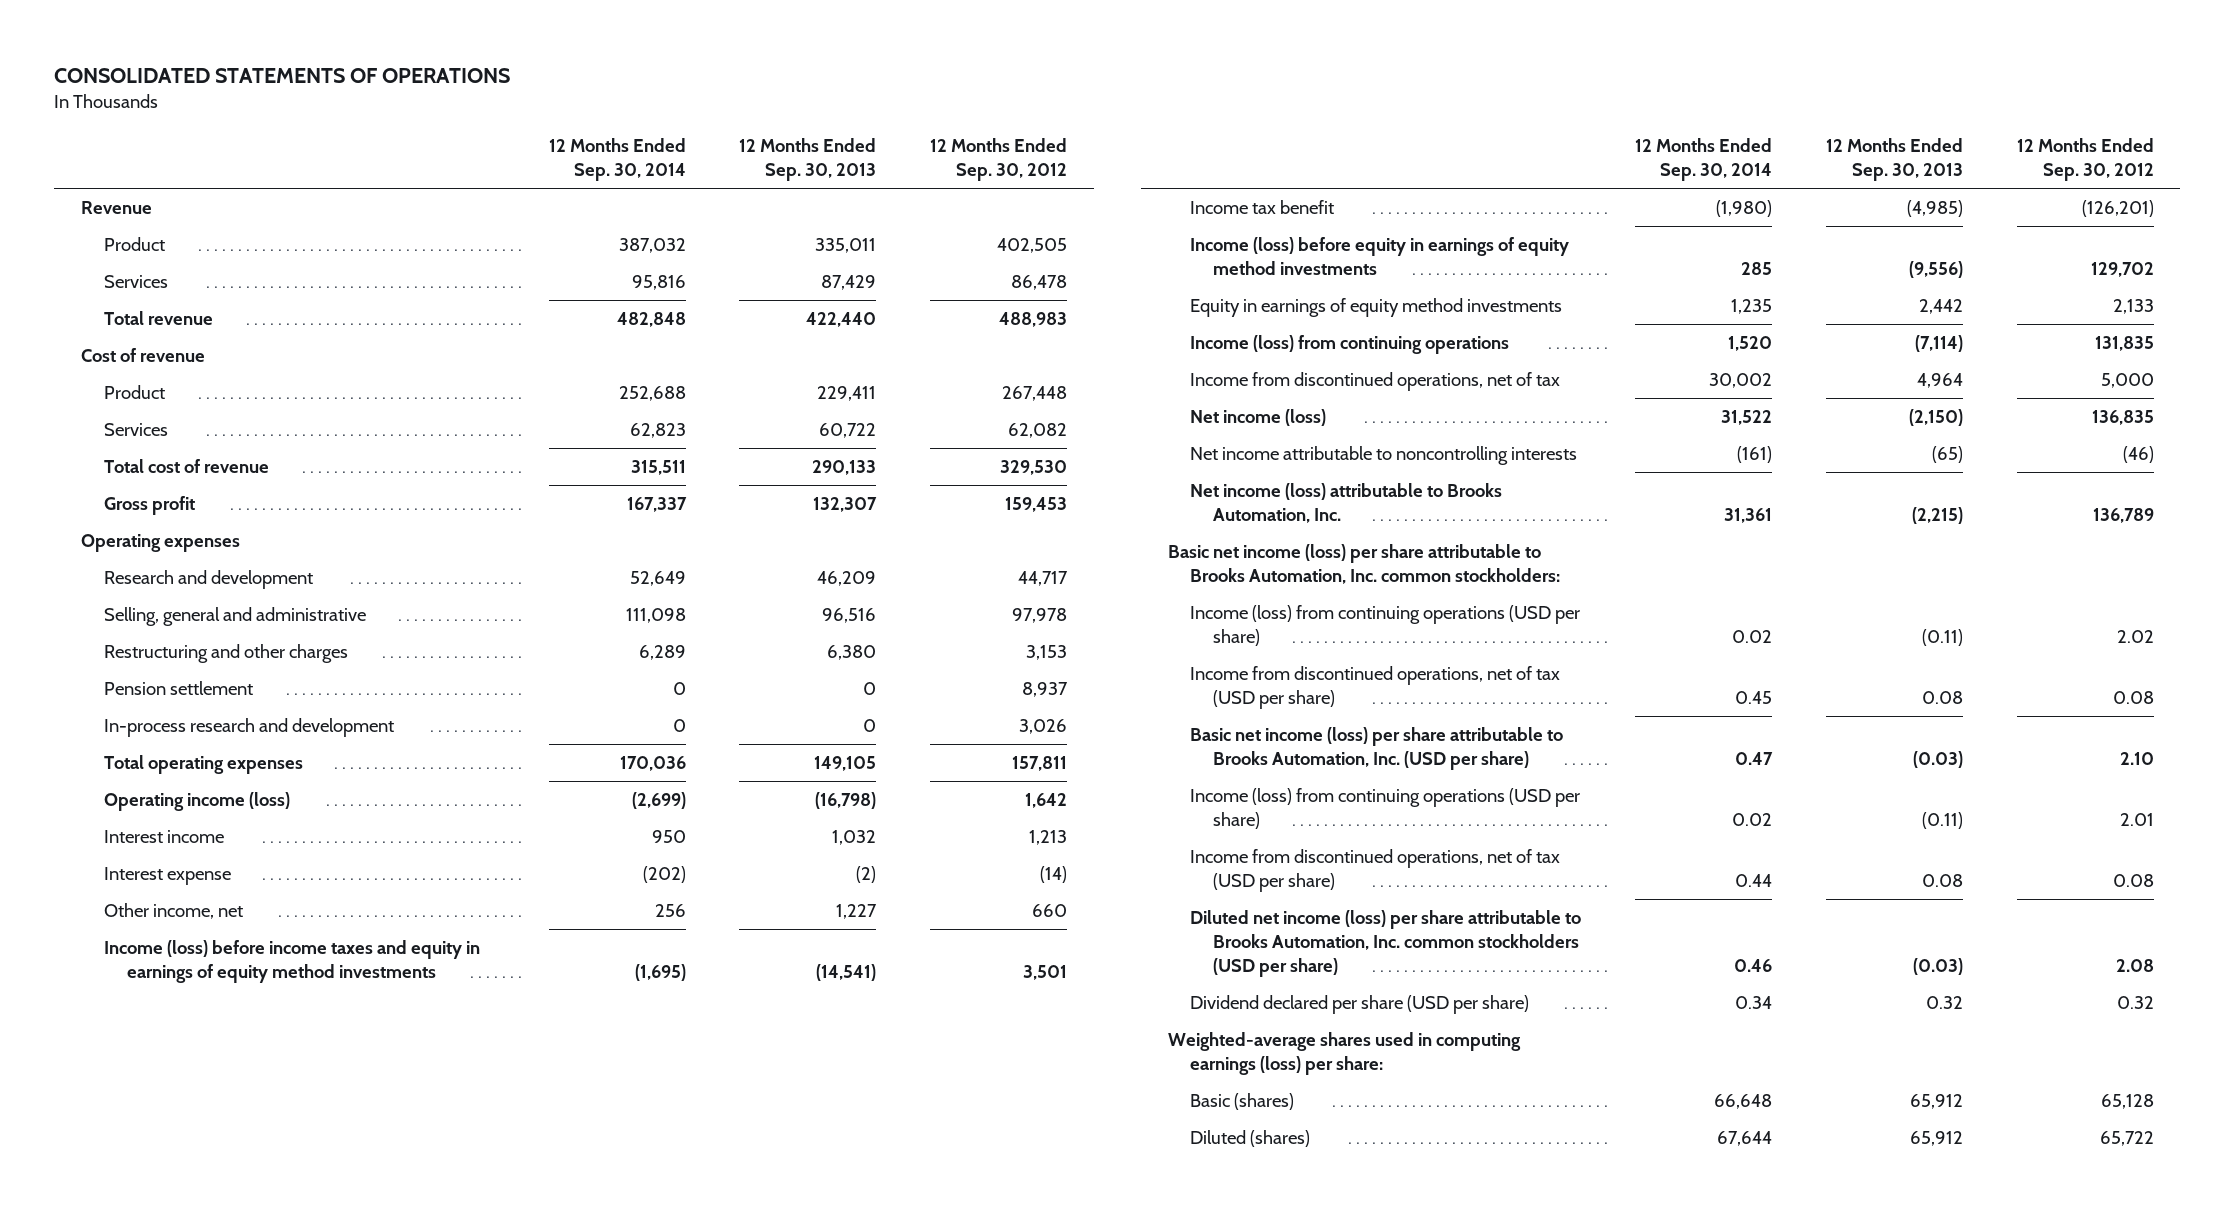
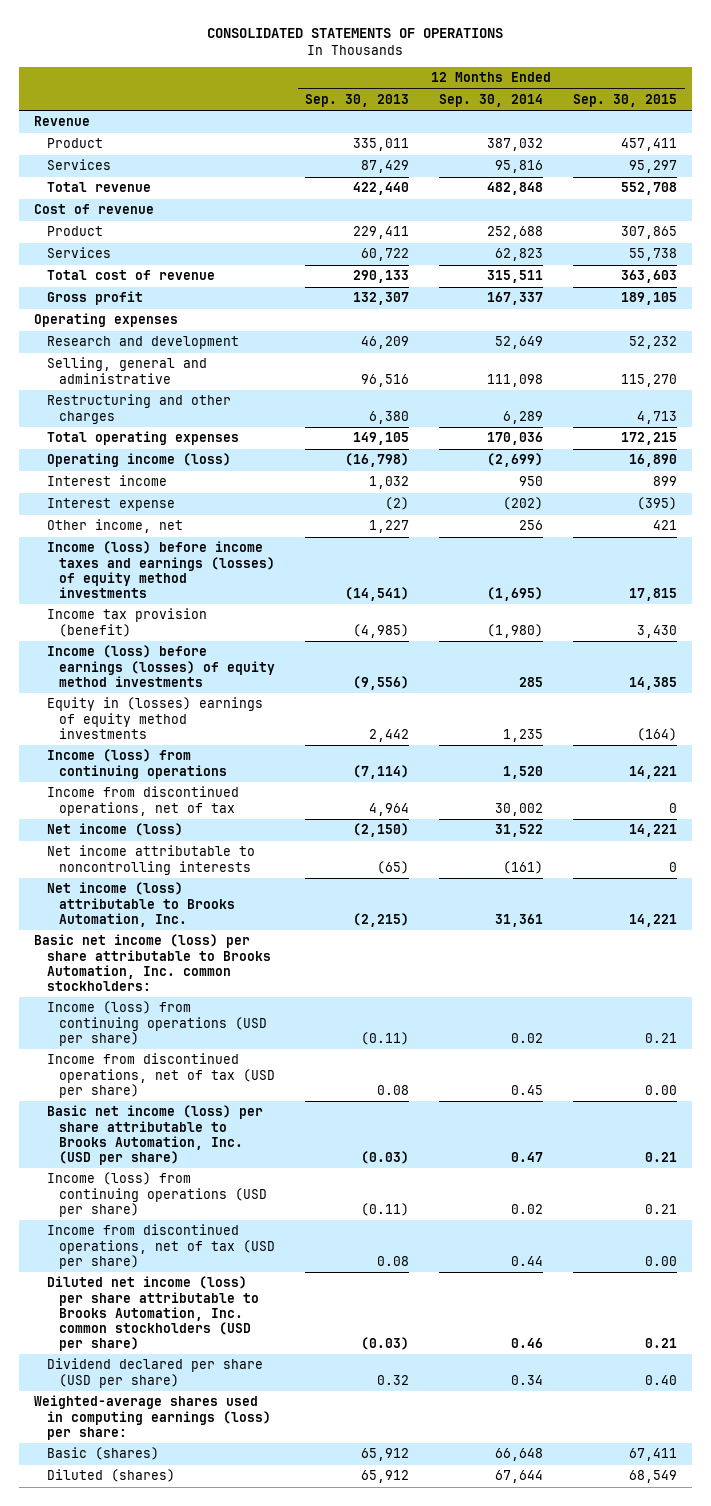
- | 12 Months Ended Sep. 30, 2014 | 12 Months Ended Sep. 30, 2013 | 12 Months Ended Sep. 30, 2012
+ | 12 Months Ended Sep. 30, 2013 | 12 Months Ended Sep. 30, 2014 | 12 Months Ended Sep. 30, 2015
- Pension settlement | 0 | 0 | 8,937
- In-process research and development | 0 | 0 | 3,026
- Income (loss) before income taxes and equity in earnings of equity method investments | (1,695) | (14,541) | 3,501
- Income tax benefit | (1,980) | (4,985) | (126,201)
- Income (loss) before equity in earnings of equity method investments | 285 | (9,556) | 129,702
- Equity in earnings of equity method investments | 1,235 | 2,442 | 2,133
+ Income (loss) before income taxes and earnings (losses) of equity method investments | (14,541) | (1,695) | 17,815
+ Income tax provision (benefit) | (4,985) | (1,980) | 3,430
+ Income (loss) before earnings (losses) of equity method investments | (9,556) | 285 | 14,385
+ Equity in (losses) earnings of equity method investments | 2,442 | 1,235 | (164)

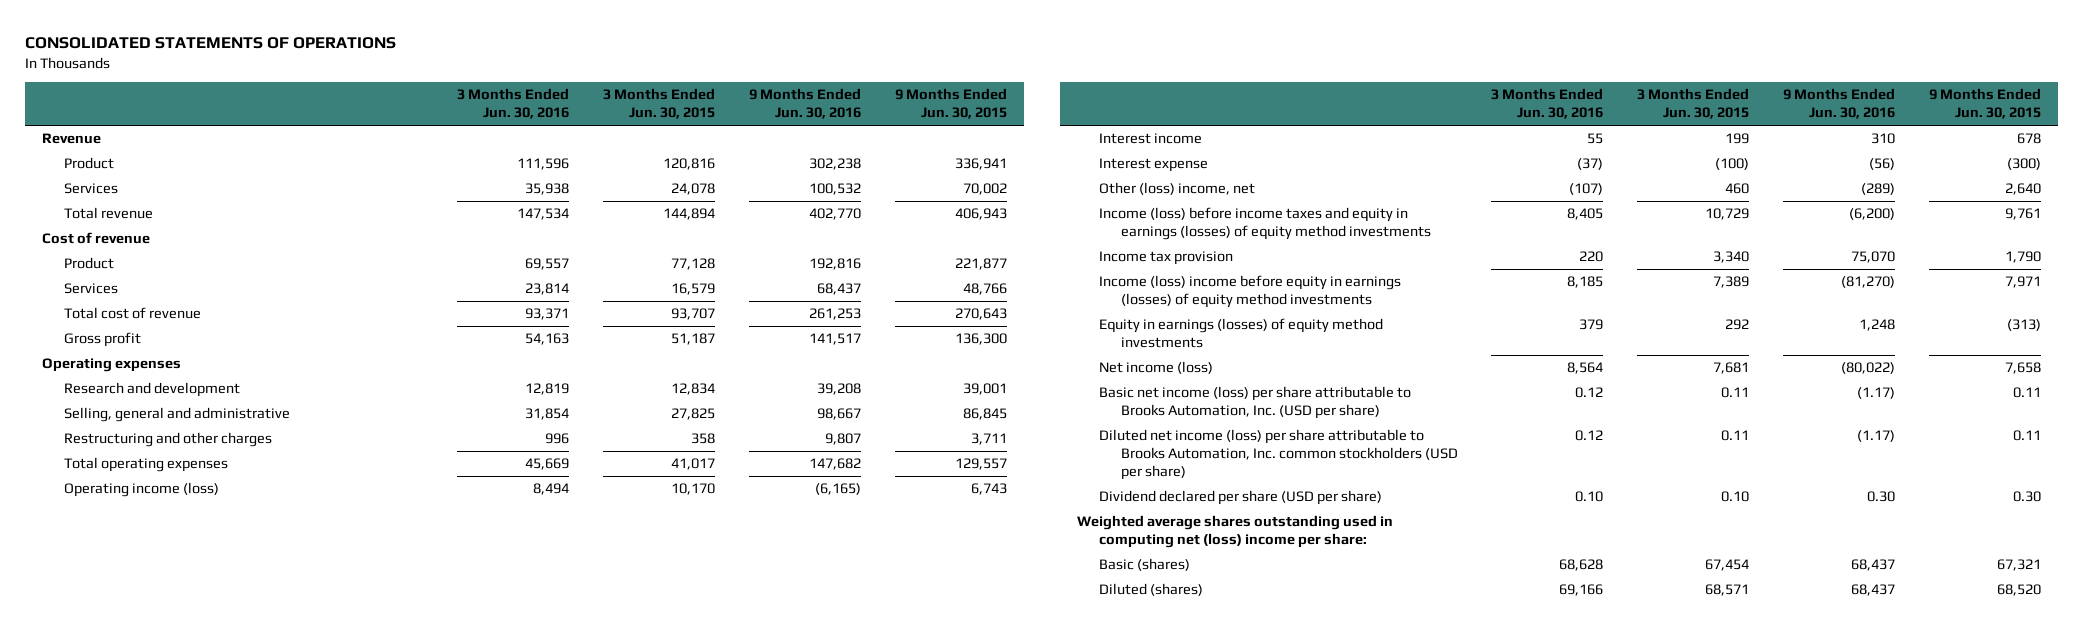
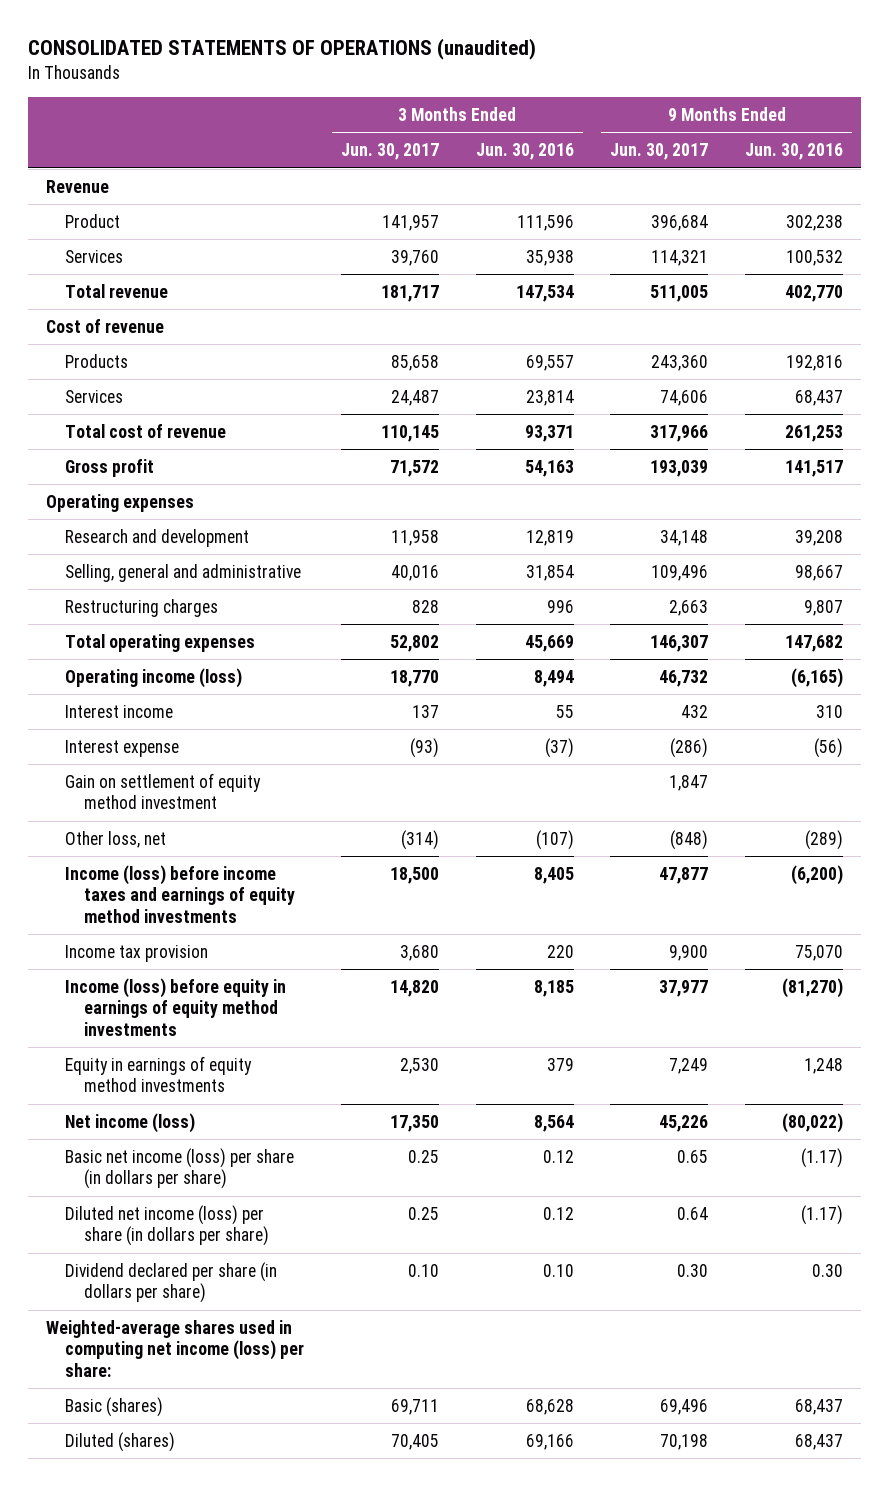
- CONSOLIDATED STATEMENTS OF OPERATIONS
+ CONSOLIDATED STATEMENTS OF OPERATIONS (unaudited)
- | 3 Months Ended Jun. 30, 2016 | 3 Months Ended Jun. 30, 2015 | 9 Months Ended Jun. 30, 2016 | 9 Months Ended Jun. 30, 2015
+ | 3 Months Ended Jun. 30, 2017 | 3 Months Ended Jun. 30, 2016 | 9 Months Ended Jun. 30, 2017 | 9 Months Ended Jun. 30, 2016
- Product | 69,557 | 77,128 | 192,816 | 221,877
+ Products | 85,658 | 69,557 | 243,360 | 192,816
- Restructuring and other charges | 996 | 358 | 9,807 | 3,711
+ Restructuring charges | 828 | 996 | 2,663 | 9,807
- Other (loss) income, net | (107) | 460 | (289) | 2,640
- Income (loss) before income taxes and equity in earnings (losses) of equity method investments | 8,405 | 10,729 | (6,200) | 9,761
+ Gain on settlement of equity method investment | | | 1,847 |
+ Other loss, net | (314) | (107) | (848) | (289)
+ Income (loss) before income taxes and earnings of equity method investments | 18,500 | 8,405 | 47,877 | (6,200)
- Income (loss) income before equity in earnings (losses) of equity method investments | 8,185 | 7,389 | (81,270) | 7,971
- Equity in earnings (losses) of equity method investments | 379 | 292 | 1,248 | (313)
+ Income (loss) before equity in earnings of equity method investments | 14,820 | 8,185 | 37,977 | (81,270)
+ Equity in earnings of equity method investments | 2,530 | 379 | 7,249 | 1,248
- Basic net income (loss) per share attributable to Brooks Automation, Inc. (USD per share) | 0.12 | 0.11 | (1.17) | 0.11
- Diluted net income (loss) per share attributable to Brooks Automation, Inc. common stockholders (USD per share) | 0.12 | 0.11 | (1.17) | 0.11
- Dividend declared per share (USD per share) | 0.10 | 0.10 | 0.30 | 0.30
- Weighted average shares outstanding used in computing net (loss) income per share:
+ Basic net income (loss) per share (in dollars per share) | 0.25 | 0.12 | 0.65 | (1.17)
+ Diluted net income (loss) per share (in dollars per share) | 0.25 | 0.12 | 0.64 | (1.17)
+ Dividend declared per share (in dollars per share) | 0.10 | 0.10 | 0.30 | 0.30
+ Weighted-average shares used in computing net income (loss) per share:

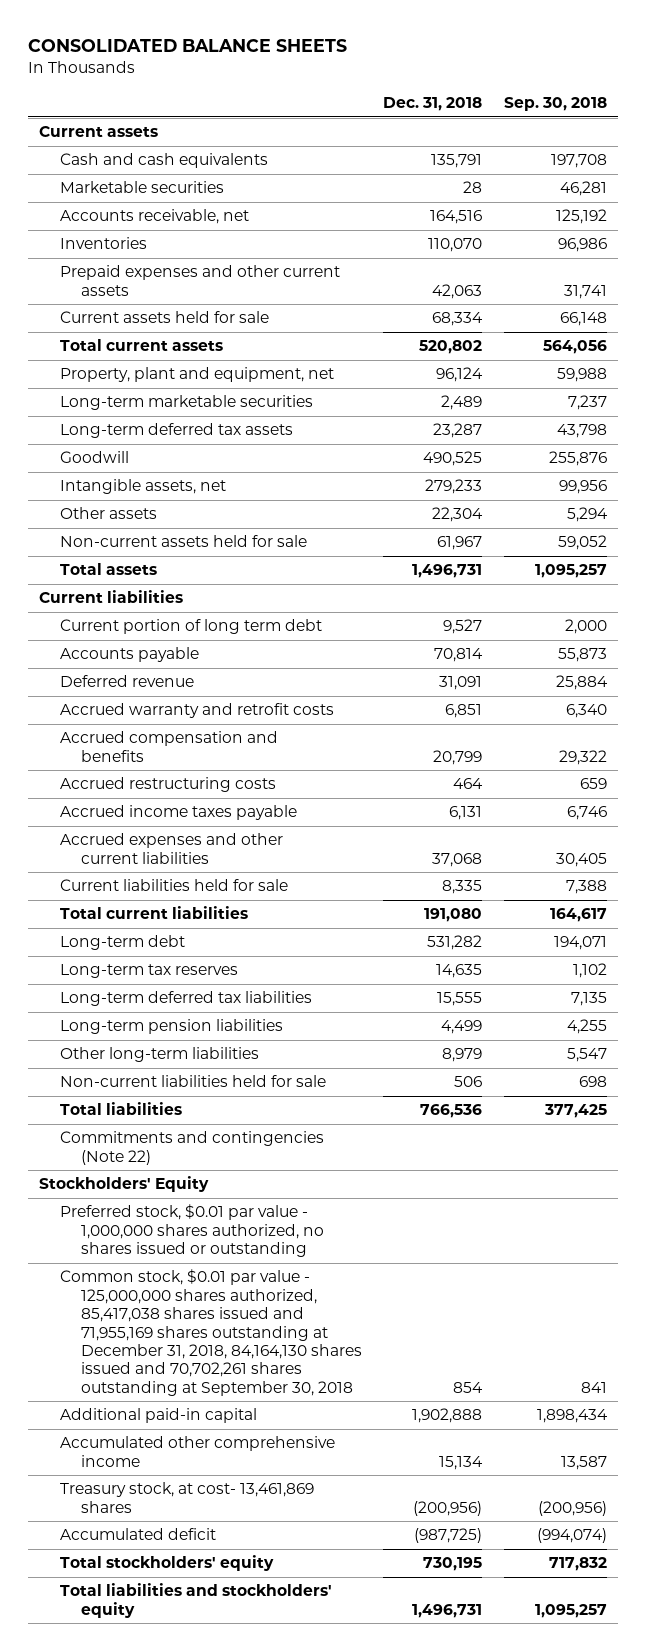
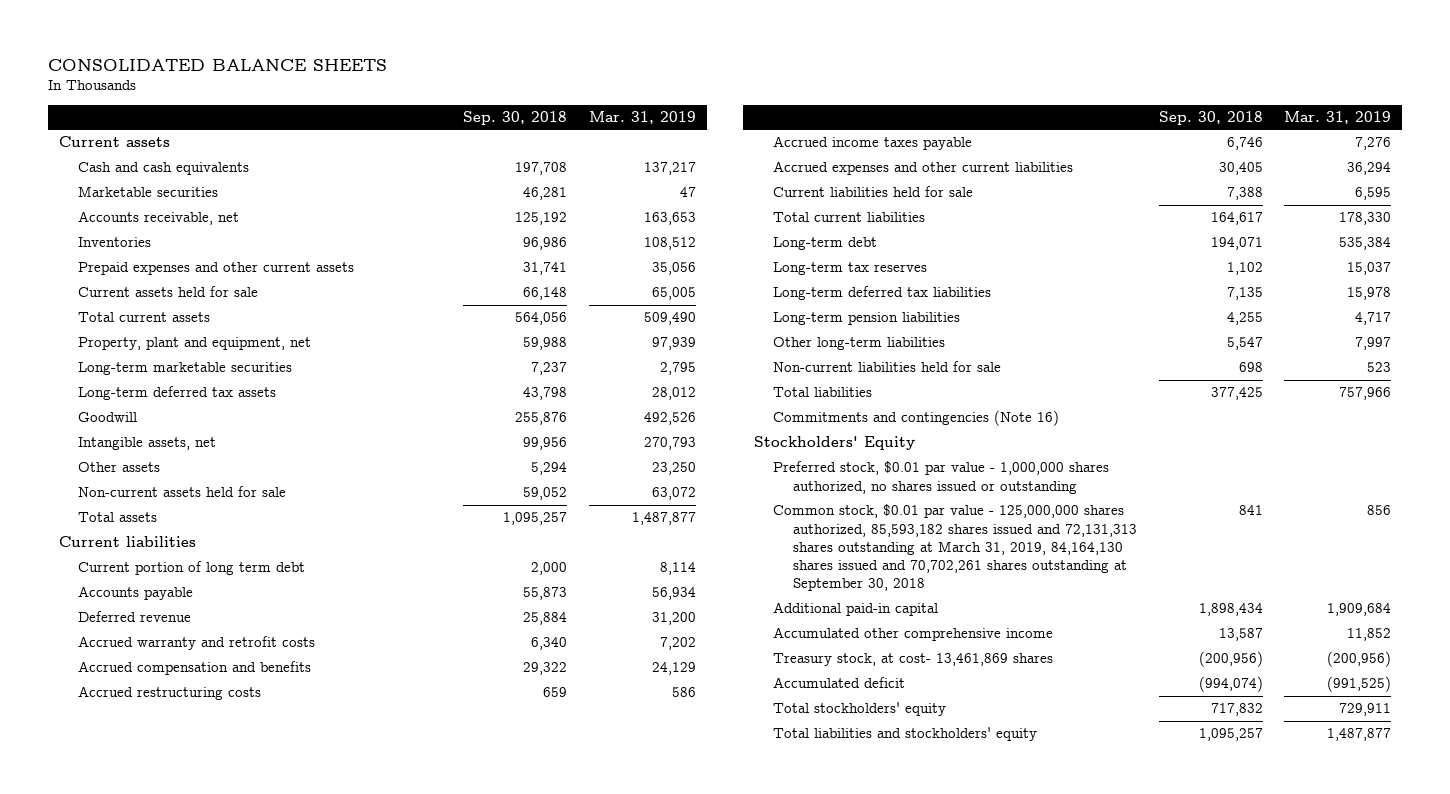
- | Dec. 31, 2018 | Sep. 30, 2018
+ | Sep. 30, 2018 | Mar. 31, 2019
- Commitments and contingencies (Note 22)
+ Commitments and contingencies (Note 16)
- Common stock, $0.01 par value - 125,000,000 shares authorized, 85,417,038 shares issued and 71,955,169 shares outstanding at December 31, 2018, 84,164,130 shares issued and 70,702,261 shares outstanding at September 30, 2018 | 854 | 841
+ Common stock, $0.01 par value - 125,000,000 shares authorized, 85,593,182 shares issued and 72,131,313 shares outstanding at March 31, 2019, 84,164,130 shares issued and 70,702,261 shares outstanding at September 30, 2018 | 841 | 856

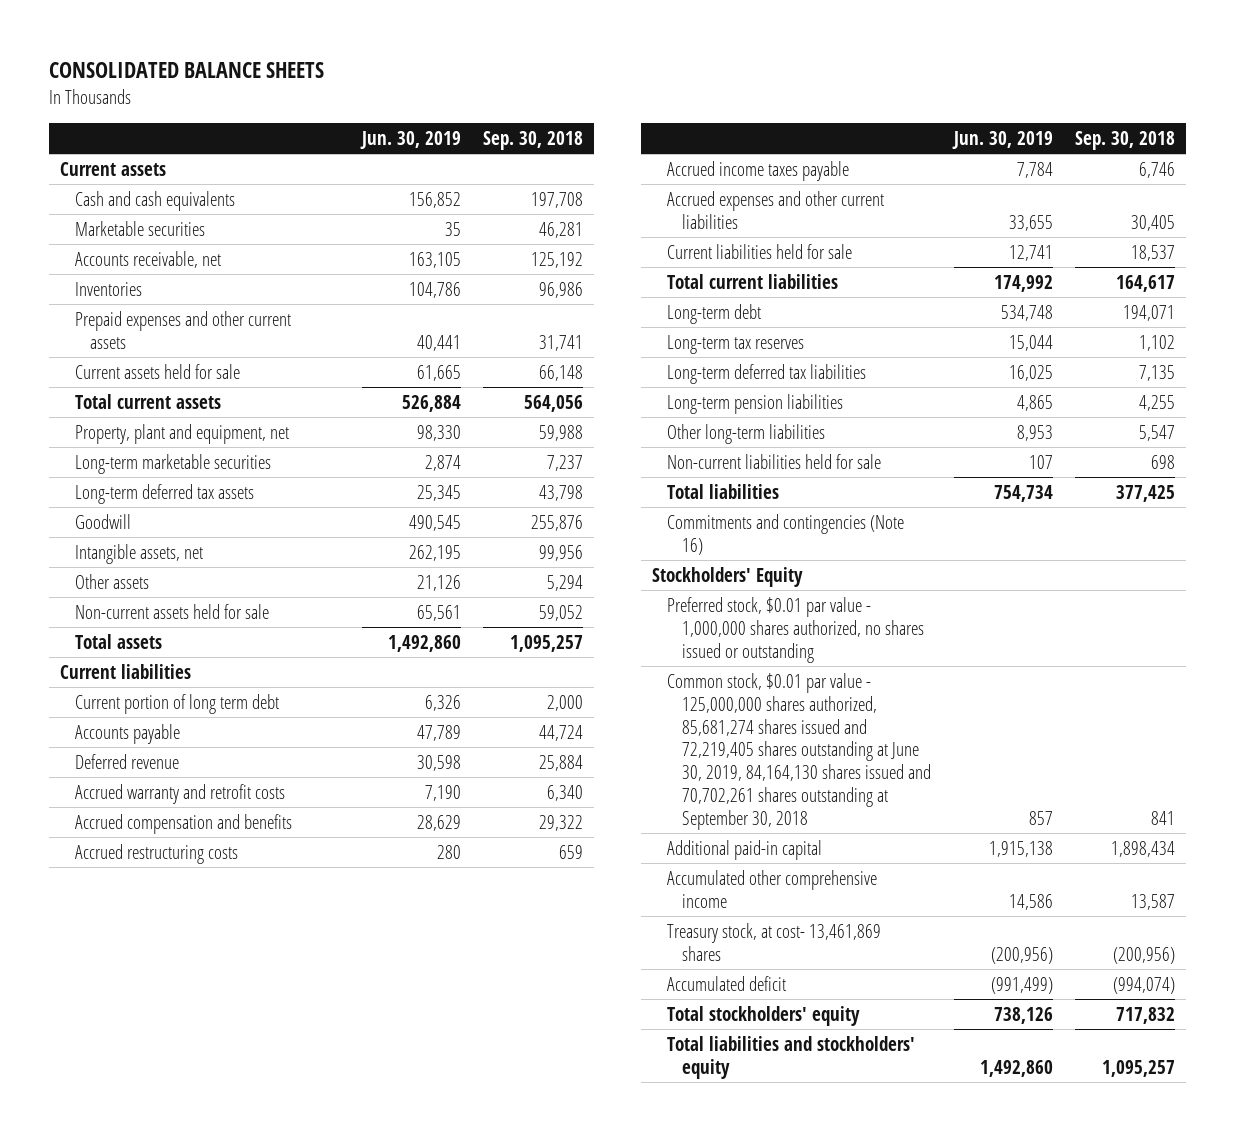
- | Sep. 30, 2018 | Mar. 31, 2019
+ | Jun. 30, 2019 | Sep. 30, 2018
- Accounts payable | 55,873 | 56,934
+ Accounts payable | 47,789 | 44,724
- Current liabilities held for sale | 7,388 | 6,595
+ Current liabilities held for sale | 12,741 | 18,537
- Common stock, $0.01 par value - 125,000,000 shares authorized, 85,593,182 shares issued and 72,131,313 shares outstanding at March 31, 2019, 84,164,130 shares issued and 70,702,261 shares outstanding at September 30, 2018 | 841 | 856
+ Common stock, $0.01 par value - 125,000,000 shares authorized, 85,681,274 shares issued and 72,219,405 shares outstanding at June 30, 2019, 84,164,130 shares issued and 70,702,261 shares outstanding at September 30, 2018 | 857 | 841

